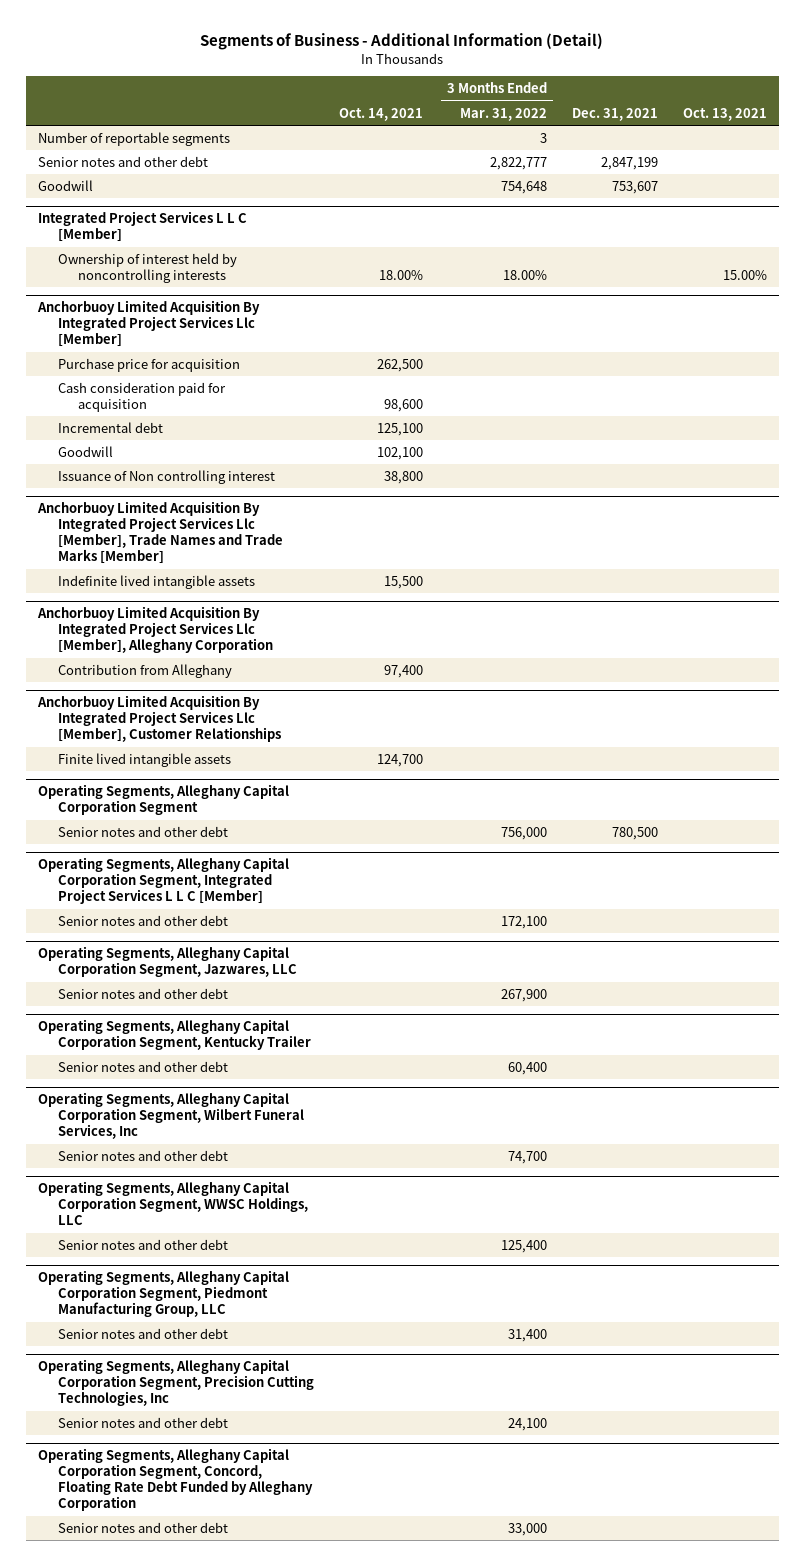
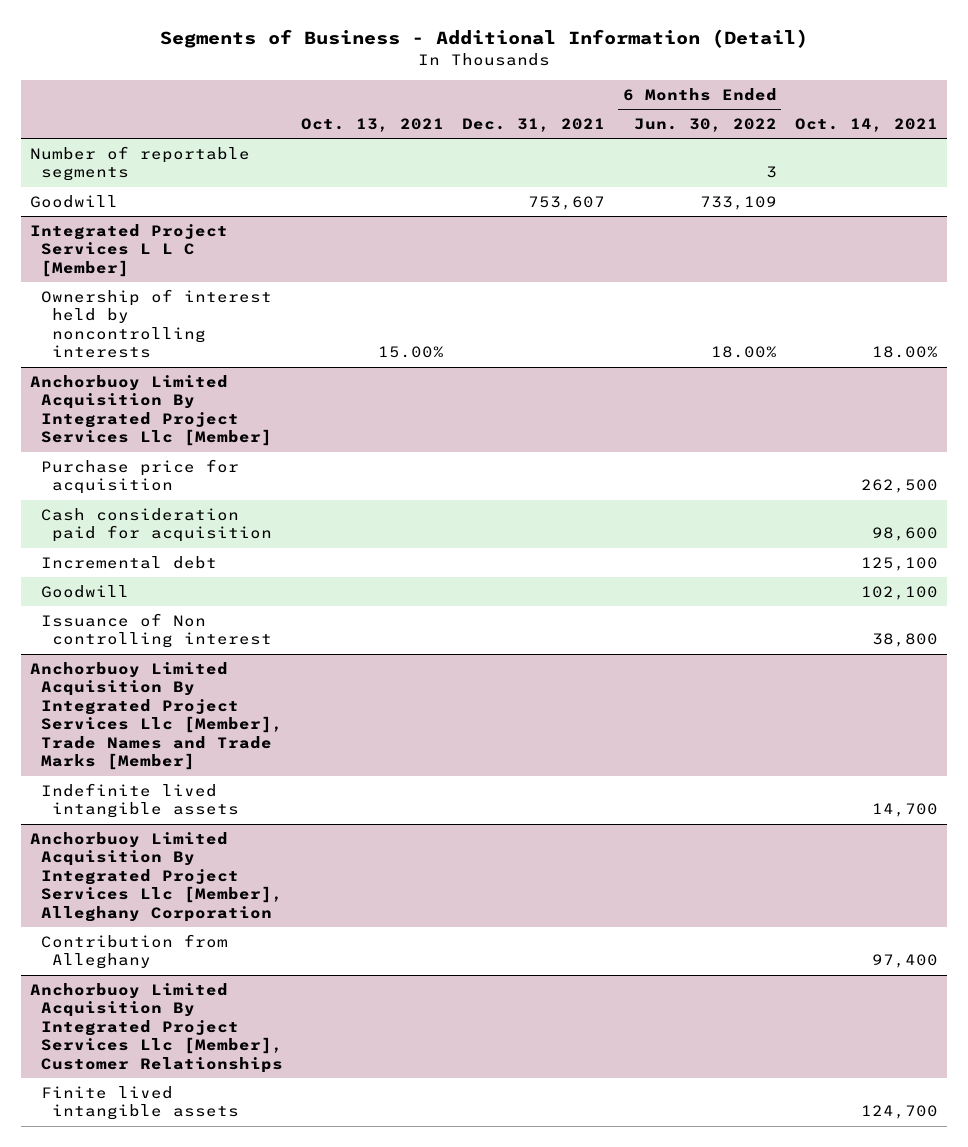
- | Oct. 14, 2021 | 3 Months Ended Mar. 31, 2022 | Dec. 31, 2021 | Oct. 13, 2021
+ | Oct. 13, 2021 | Dec. 31, 2021 | 6 Months Ended Jun. 30, 2022 | Oct. 14, 2021
- Senior notes and other debt | | 2,822,777 | 2,847,199 |
@ Anchorbuoy Limited Acquisition By Integrated Project Services Llc [Member], Trade Names and Trade Marks [Member]
- Indefinite lived intangible assets | 15,500 | | |
+ Indefinite lived intangible assets | | | | 14,700
- Operating Segments, Alleghany Capital Corporation Segment
- Senior notes and other debt | | 756,000 | 780,500 |
- Operating Segments, Alleghany Capital Corporation Segment, Integrated Project Services L L C [Member]
- Senior notes and other debt | | 172,100 | |
- Operating Segments, Alleghany Capital Corporation Segment, Jazwares, LLC
- Senior notes and other debt | | 267,900 | |
- Operating Segments, Alleghany Capital Corporation Segment, Kentucky Trailer
- Senior notes and other debt | | 60,400 | |
- Operating Segments, Alleghany Capital Corporation Segment, Wilbert Funeral Services, Inc
- Senior notes and other debt | | 74,700 | |
- Operating Segments, Alleghany Capital Corporation Segment, WWSC Holdings, LLC
- Senior notes and other debt | | 125,400 | |
- Operating Segments, Alleghany Capital Corporation Segment, Piedmont Manufacturing Group, LLC
- Senior notes and other debt | | 31,400 | |
- Operating Segments, Alleghany Capital Corporation Segment, Precision Cutting Technologies, Inc
- Senior notes and other debt | | 24,100 | |
- Operating Segments, Alleghany Capital Corporation Segment, Concord, Floating Rate Debt Funded by Alleghany Corporation
- Senior notes and other debt | | 33,000 | |

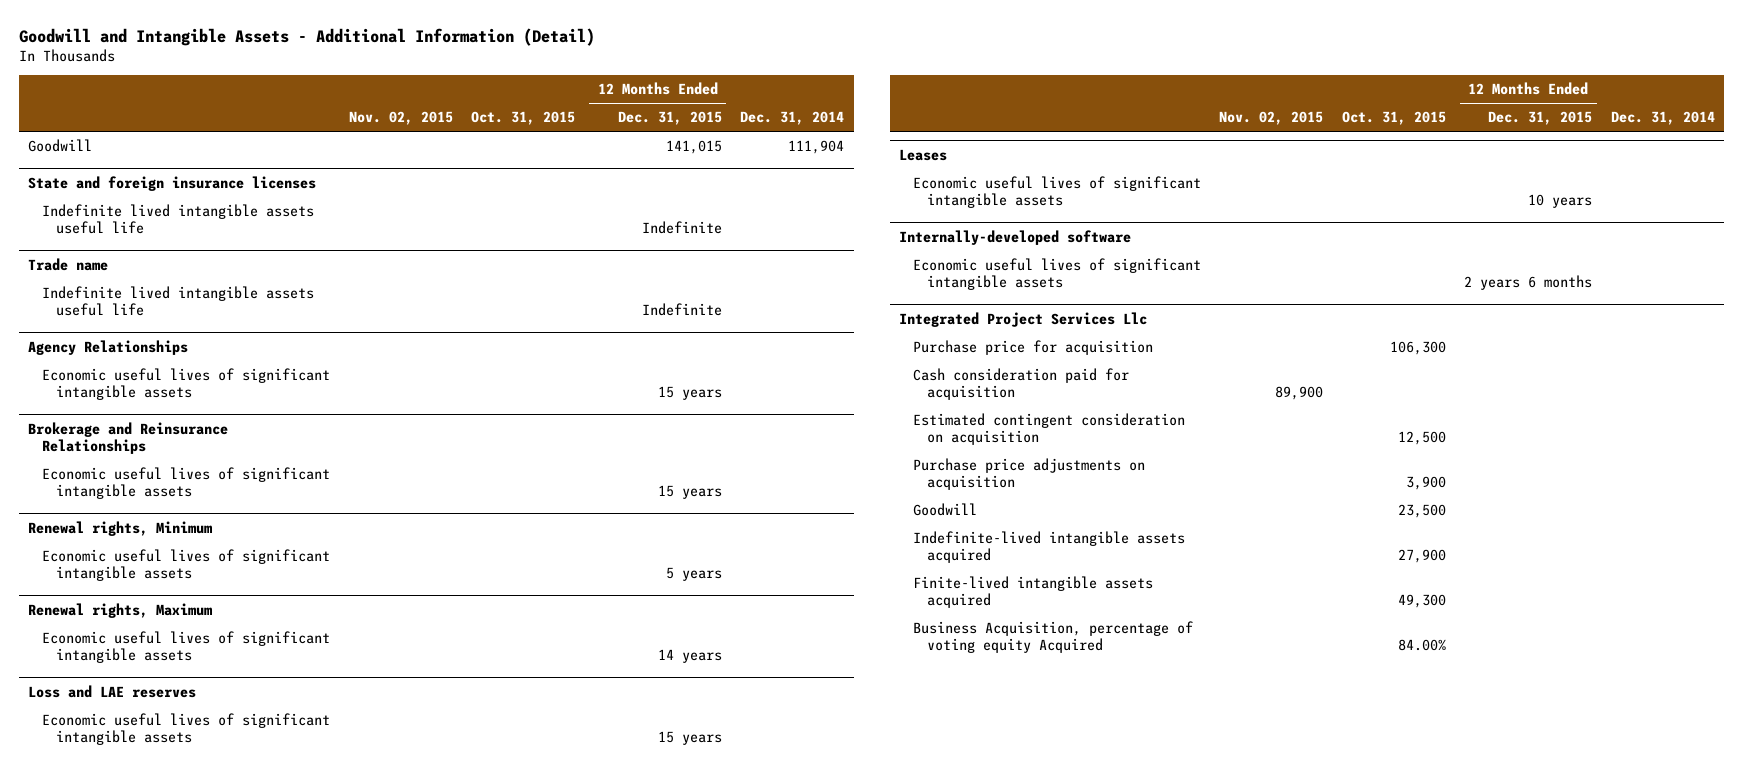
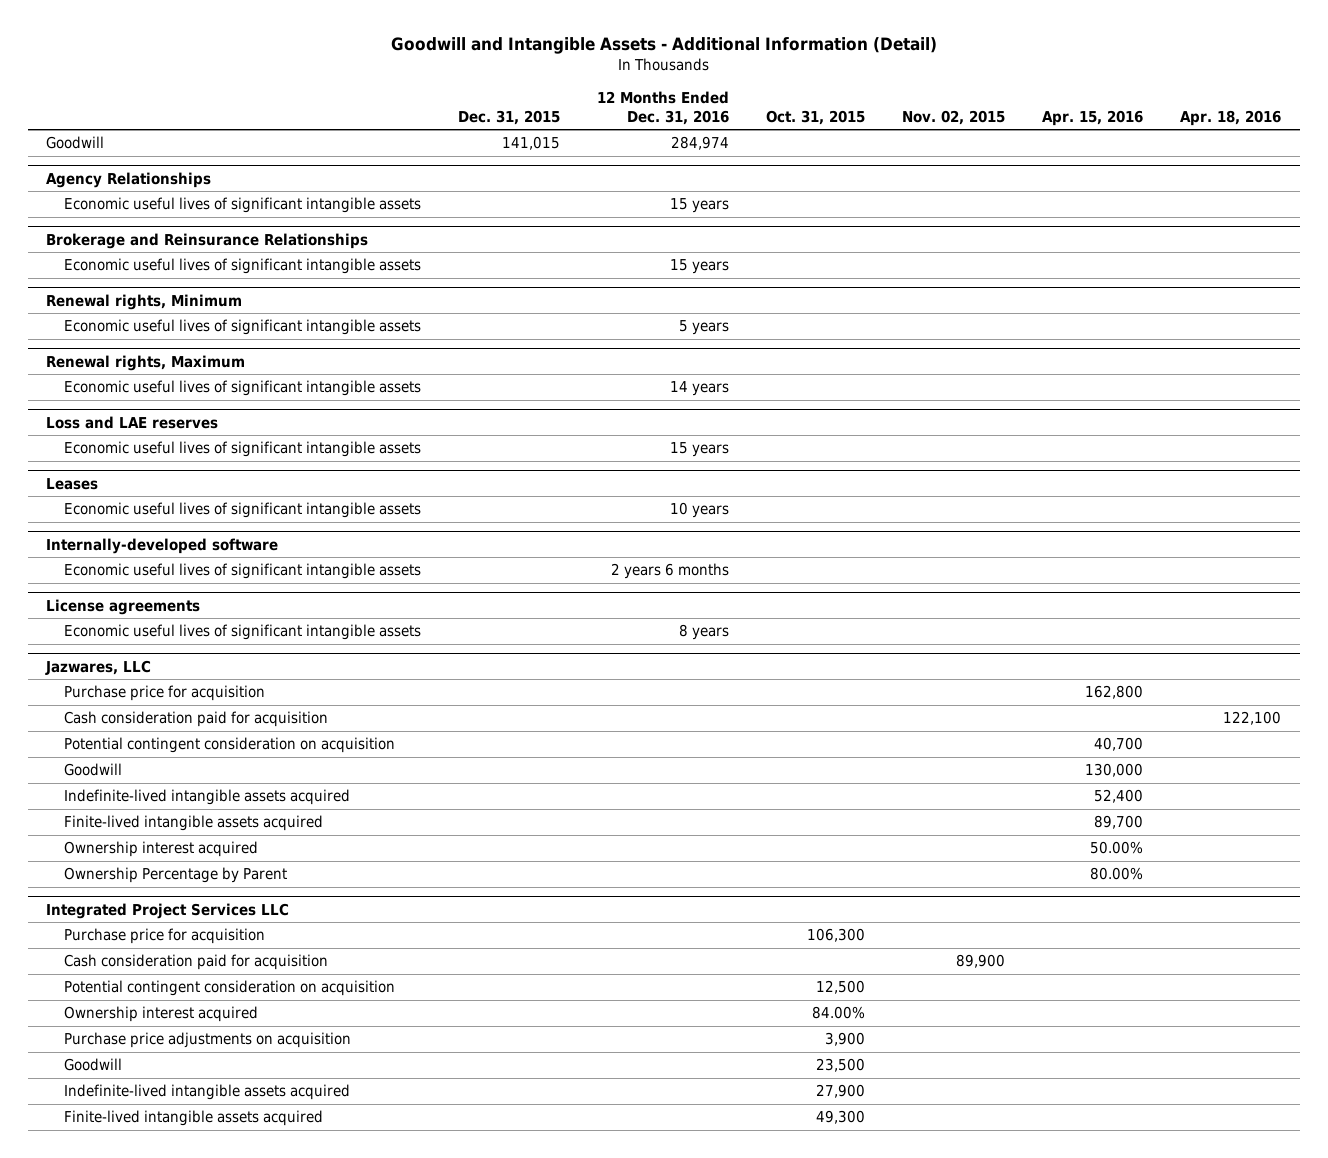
- | Nov. 02, 2015 | Oct. 31, 2015 | 12 Months Ended Dec. 31, 2015 | Dec. 31, 2014
+ | Dec. 31, 2015 | 12 Months Ended Dec. 31, 2016 | Oct. 31, 2015 | Nov. 02, 2015 | Apr. 15, 2016 | Apr. 18, 2016
- State and foreign insurance licenses
- Indefinite lived intangible assets useful life | | | Indefinite |
- Trade name
- Indefinite lived intangible assets useful life | | | Indefinite |
- Integrated Project Services Llc
+ License agreements
+ Economic useful lives of significant intangible assets | | 8 years | | | |
+ Jazwares, LLC
+ Purchase price for acquisition | | | | | 162,800 |
+ Cash consideration paid for acquisition | | | | | | 122,100
+ Potential contingent consideration on acquisition | | | | | 40,700 |
+ Goodwill | | | | | 130,000 |
+ Indefinite-lived intangible assets acquired | | | | | 52,400 |
+ Finite-lived intangible assets acquired | | | | | 89,700 |
+ Ownership interest acquired | | | | | 50.00% |
+ Ownership Percentage by Parent | | | | | 80.00% |
+ Integrated Project Services LLC
- Estimated contingent consideration on acquisition | | 12,500 | |
+ Potential contingent consideration on acquisition | | | 12,500 | | |
+ Ownership interest acquired | | | 84.00% | | |
- Business Acquisition, percentage of voting equity Acquired | | 84.00% | |

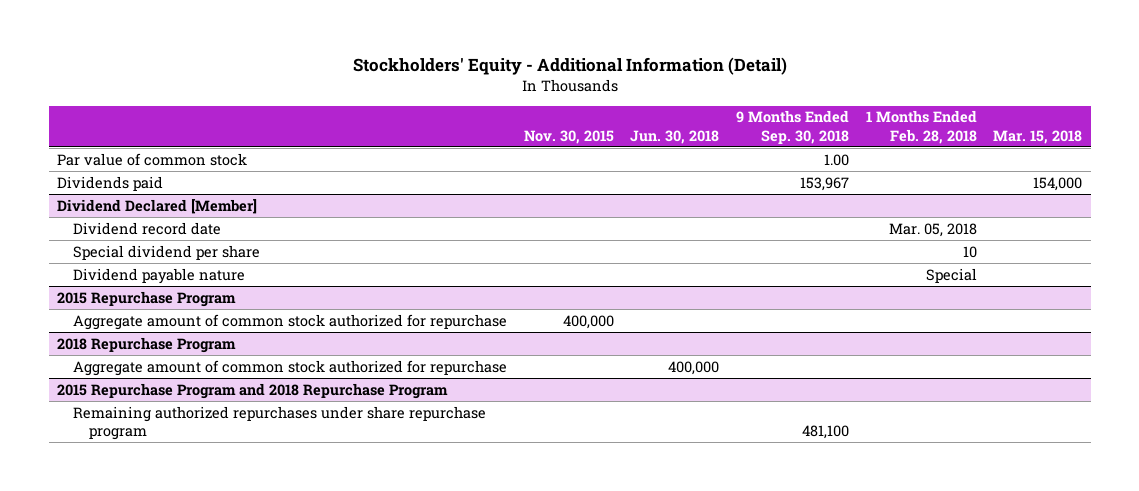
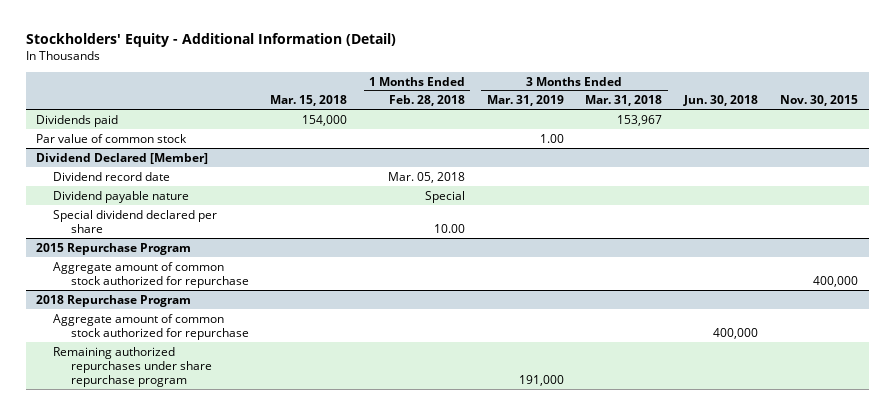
- | Nov. 30, 2015 | Jun. 30, 2018 | 9 Months Ended Sep. 30, 2018 | 1 Months Ended Feb. 28, 2018 | Mar. 15, 2018
+ | Mar. 15, 2018 | 1 Months Ended Feb. 28, 2018 | 3 Months Ended Mar. 31, 2019 | 3 Months Ended Mar. 31, 2018 | Jun. 30, 2018 | Nov. 30, 2015
moved down: Par value of common stock | | | 1.00 | | |
@ Dividend Declared [Member]
- Special dividend per share | | | | 10 |
+ Special dividend declared per share | | 10.00 | | | |
- 2015 Repurchase Program and 2018 Repurchase Program
- Remaining authorized repurchases under share repurchase program | | | 481,100 | |
@ 2018 Repurchase Program
+ Remaining authorized repurchases under share repurchase program | | | 191,000 | | |

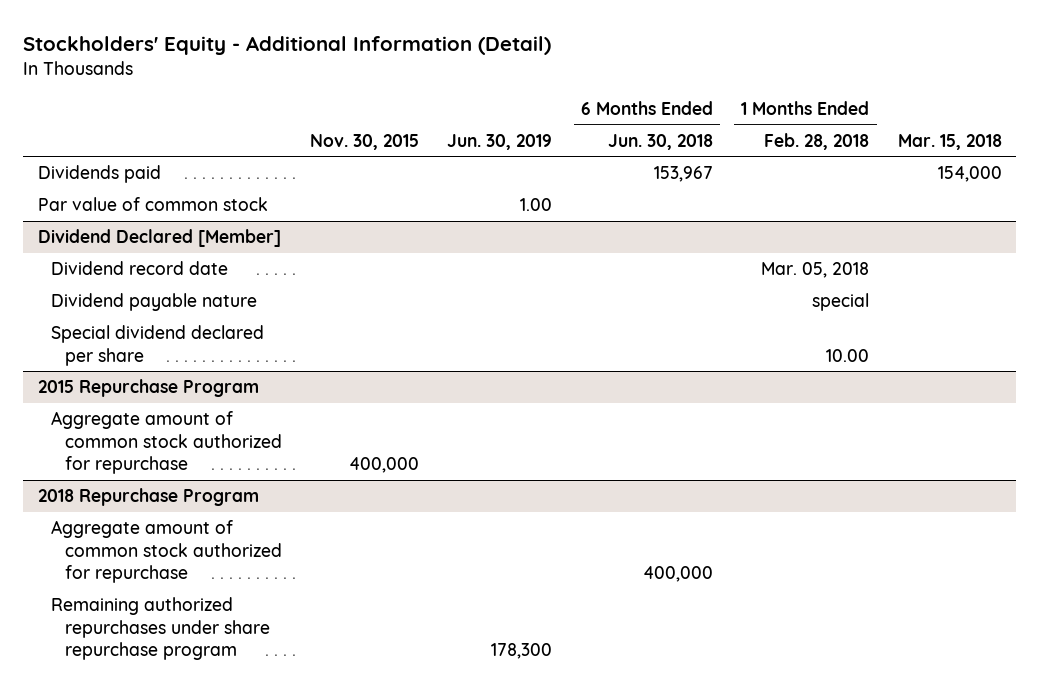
- | Mar. 15, 2018 | 1 Months Ended Feb. 28, 2018 | 3 Months Ended Mar. 31, 2019 | 3 Months Ended Mar. 31, 2018 | Jun. 30, 2018 | Nov. 30, 2015
+ | Nov. 30, 2015 | Jun. 30, 2019 | 6 Months Ended Jun. 30, 2018 | 1 Months Ended Feb. 28, 2018 | Mar. 15, 2018
@ Dividend Declared [Member]
- Dividend payable nature | | Special | | | |
+ Dividend payable nature | | | | special |

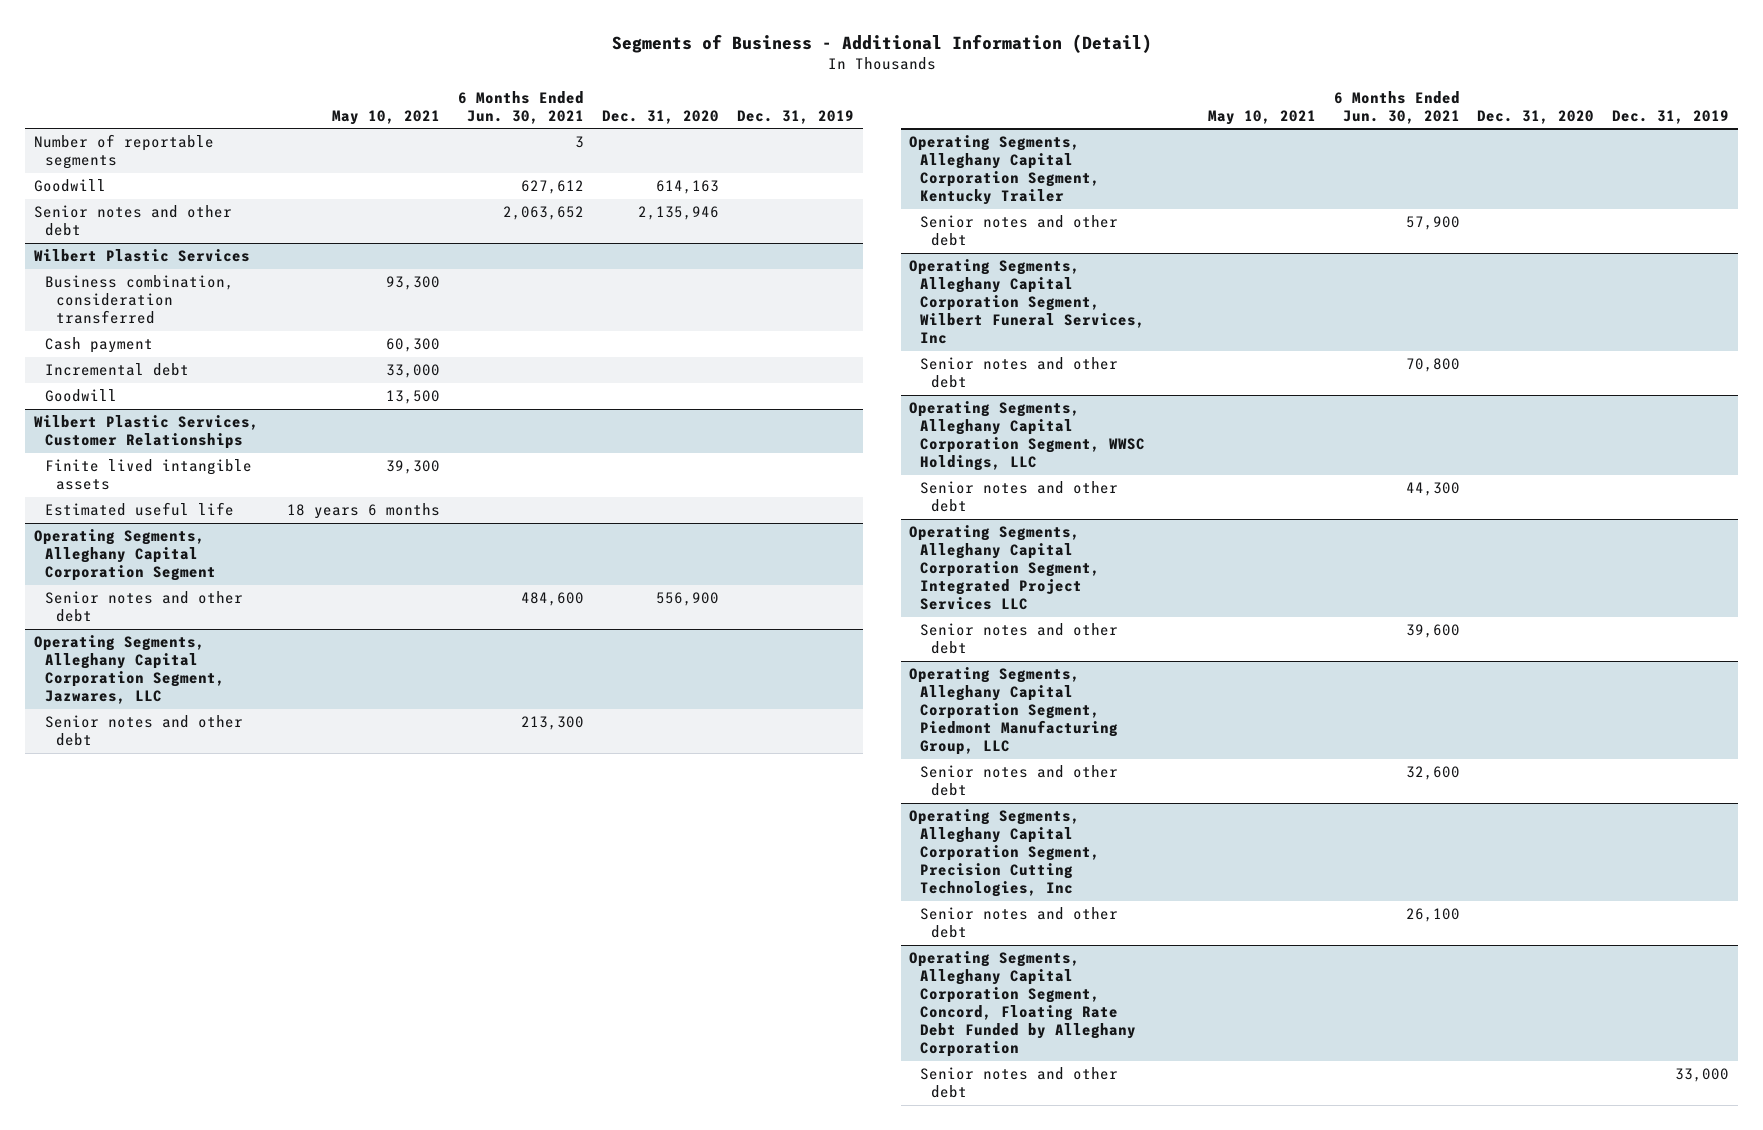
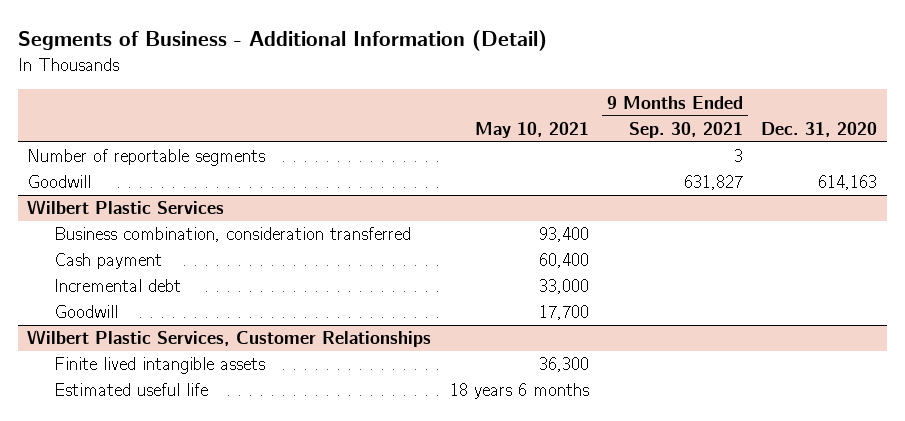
- | May 10, 2021 | 6 Months Ended Jun. 30, 2021 | Dec. 31, 2020 | Dec. 31, 2019
+ | May 10, 2021 | 9 Months Ended Sep. 30, 2021 | Dec. 31, 2020
- Senior notes and other debt | | 2,063,652 | 2,135,946 |
@ Wilbert Plastic Services
- Business combination, consideration transferred | 93,300 | | |
- Cash payment | 60,300 | | |
+ Business combination, consideration transferred | 93,400 | |
+ Cash payment | 60,400 | |
- Goodwill | 13,500 | | |
+ Goodwill | 17,700 | |
@ Wilbert Plastic Services, Customer Relationships
- Finite lived intangible assets | 39,300 | | |
+ Finite lived intangible assets | 36,300 | |
- Operating Segments, Alleghany Capital Corporation Segment
- Senior notes and other debt | | 484,600 | 556,900 |
- Operating Segments, Alleghany Capital Corporation Segment, Jazwares, LLC
- Senior notes and other debt | | 213,300 | |
- Operating Segments, Alleghany Capital Corporation Segment, Kentucky Trailer
- Senior notes and other debt | | 57,900 | |
- Operating Segments, Alleghany Capital Corporation Segment, Wilbert Funeral Services, Inc
- Senior notes and other debt | | 70,800 | |
- Operating Segments, Alleghany Capital Corporation Segment, WWSC Holdings, LLC
- Senior notes and other debt | | 44,300 | |
- Operating Segments, Alleghany Capital Corporation Segment, Integrated Project Services LLC
- Senior notes and other debt | | 39,600 | |
- Operating Segments, Alleghany Capital Corporation Segment, Piedmont Manufacturing Group, LLC
- Senior notes and other debt | | 32,600 | |
- Operating Segments, Alleghany Capital Corporation Segment, Precision Cutting Technologies, Inc
- Senior notes and other debt | | 26,100 | |
- Operating Segments, Alleghany Capital Corporation Segment, Concord, Floating Rate Debt Funded by Alleghany Corporation
- Senior notes and other debt | | | | 33,000

